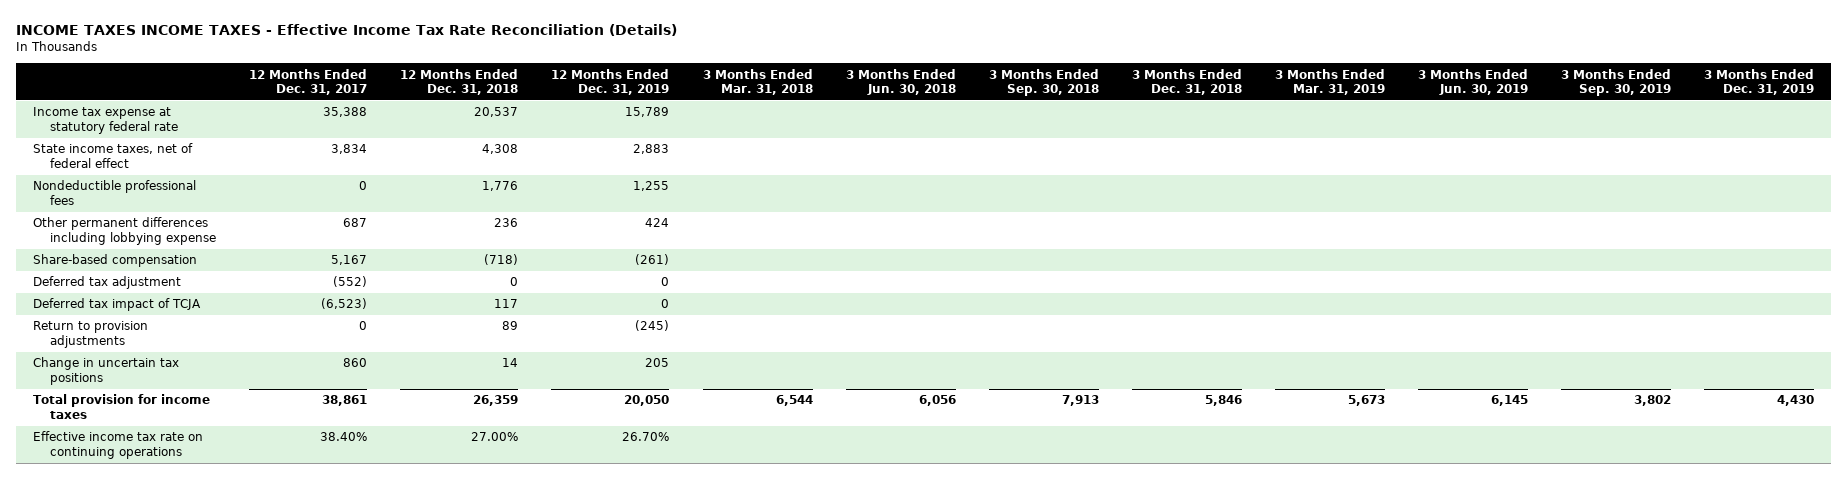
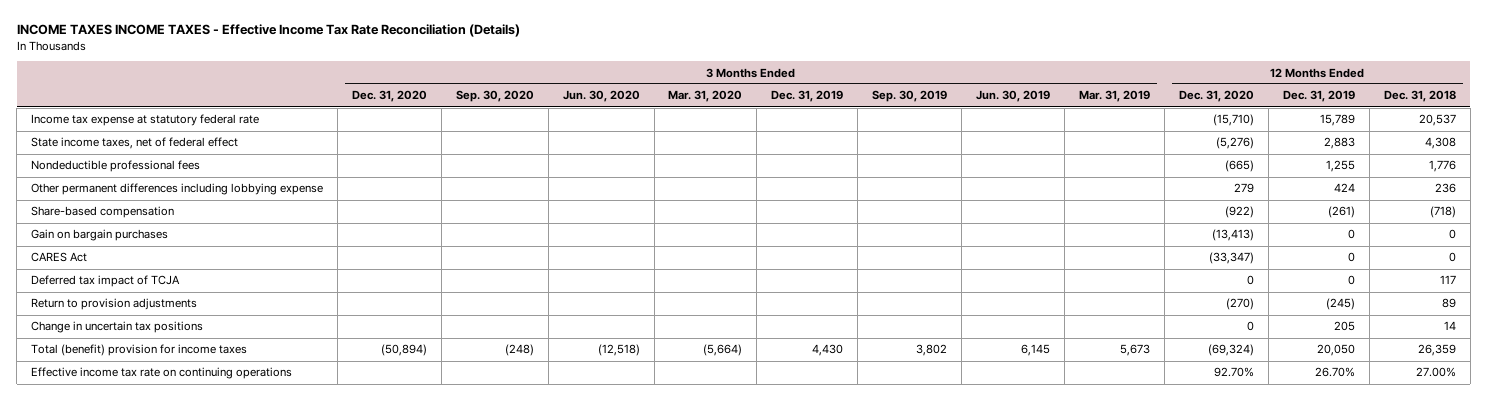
- | 12 Months Ended Dec. 31, 2017 | 12 Months Ended Dec. 31, 2018 | 12 Months Ended Dec. 31, 2019 | 3 Months Ended Mar. 31, 2018 | 3 Months Ended Jun. 30, 2018 | 3 Months Ended Sep. 30, 2018 | 3 Months Ended Dec. 31, 2018 | 3 Months Ended Mar. 31, 2019 | 3 Months Ended Jun. 30, 2019 | 3 Months Ended Sep. 30, 2019 | 3 Months Ended Dec. 31, 2019
+ | 3 Months Ended Dec. 31, 2020 | 3 Months Ended Sep. 30, 2020 | 3 Months Ended Jun. 30, 2020 | 3 Months Ended Mar. 31, 2020 | 3 Months Ended Dec. 31, 2019 | 3 Months Ended Sep. 30, 2019 | 3 Months Ended Jun. 30, 2019 | 3 Months Ended Mar. 31, 2019 | 12 Months Ended Dec. 31, 2020 | 12 Months Ended Dec. 31, 2019 | 12 Months Ended Dec. 31, 2018
- Deferred tax adjustment | (552) | 0 | 0 | | | | | | | |
+ Gain on bargain purchases | | | | | | | | | (13,413) | 0 | 0
+ CARES Act | | | | | | | | | (33,347) | 0 | 0
- Total provision for income taxes | 38,861 | 26,359 | 20,050 | 6,544 | 6,056 | 7,913 | 5,846 | 5,673 | 6,145 | 3,802 | 4,430
+ Total (benefit) provision for income taxes | (50,894) | (248) | (12,518) | (5,664) | 4,430 | 3,802 | 6,145 | 5,673 | (69,324) | 20,050 | 26,359

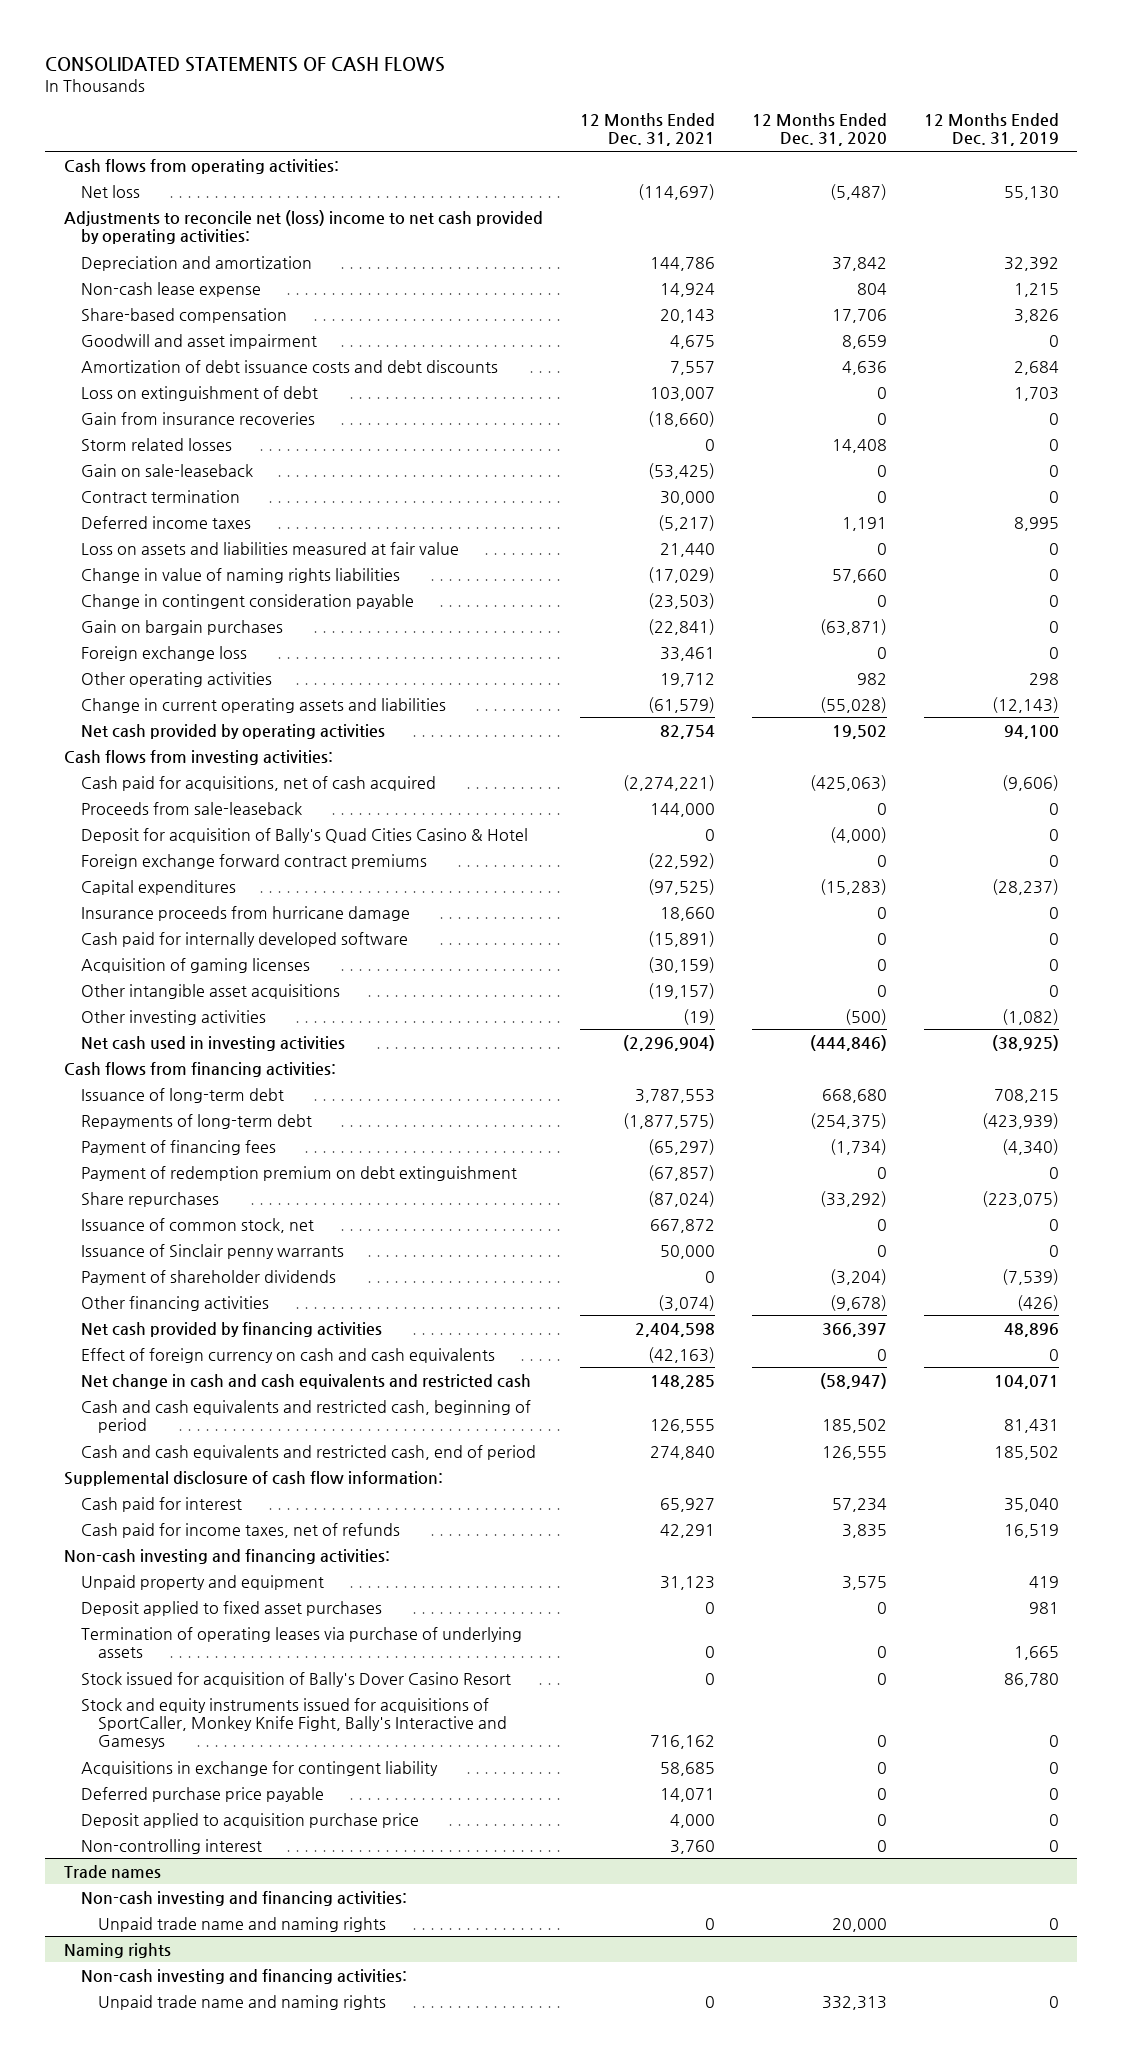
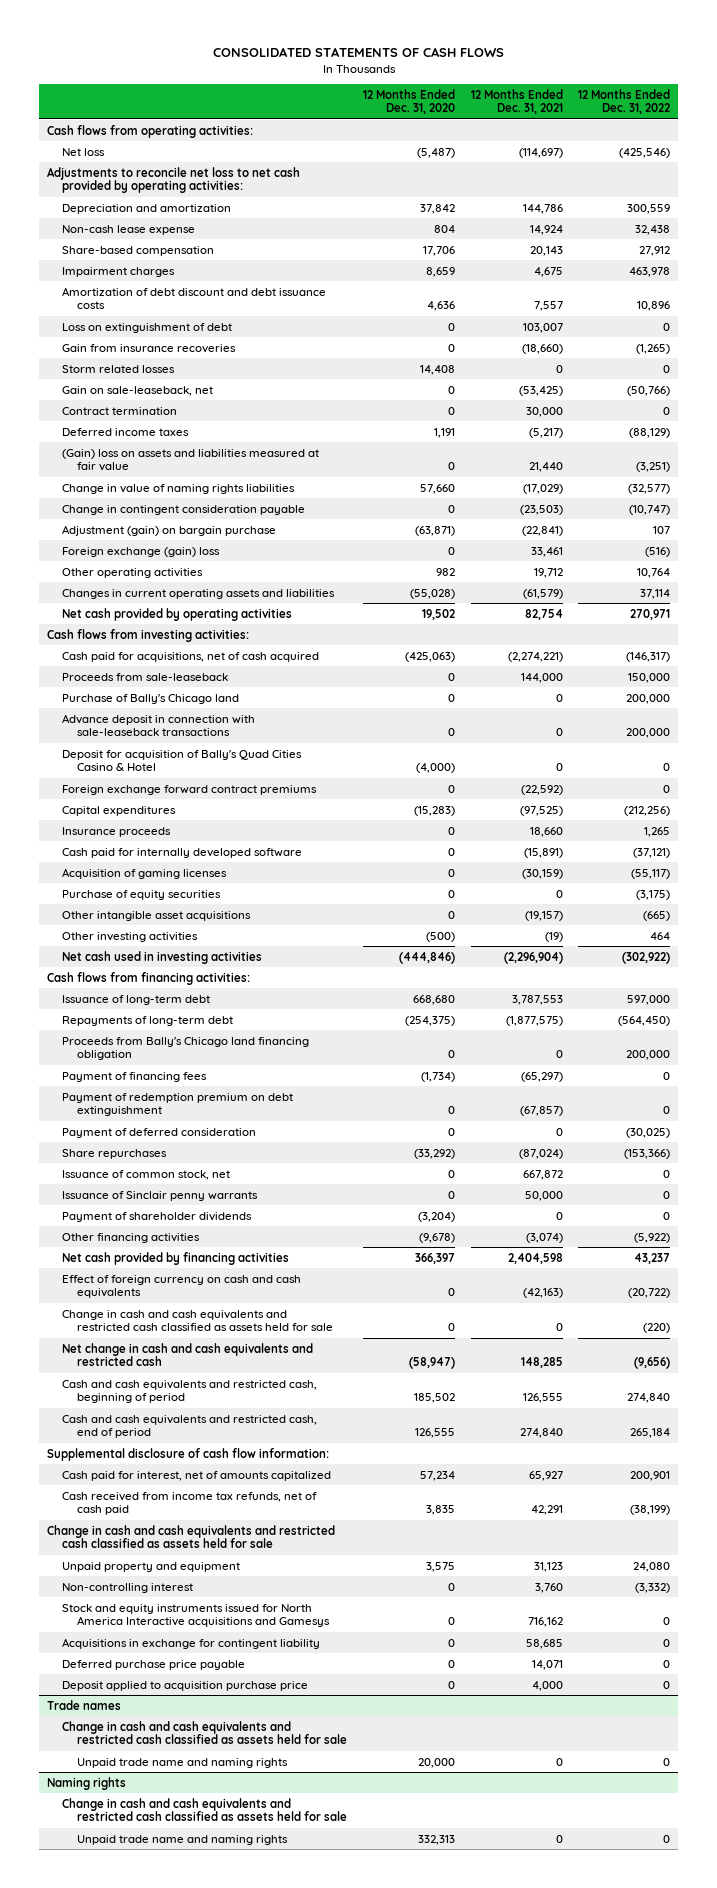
- | 12 Months Ended Dec. 31, 2021 | 12 Months Ended Dec. 31, 2020 | 12 Months Ended Dec. 31, 2019
+ | 12 Months Ended Dec. 31, 2020 | 12 Months Ended Dec. 31, 2021 | 12 Months Ended Dec. 31, 2022
- Adjustments to reconcile net (loss) income to net cash provided by operating activities:
+ Adjustments to reconcile net loss to net cash provided by operating activities:
- Goodwill and asset impairment | 4,675 | 8,659 | 0
- Amortization of debt issuance costs and debt discounts | 7,557 | 4,636 | 2,684
+ Impairment charges | 8,659 | 4,675 | 463,978
+ Amortization of debt discount and debt issuance costs | 4,636 | 7,557 | 10,896
- Gain on sale-leaseback | (53,425) | 0 | 0
+ Gain on sale-leaseback, net | 0 | (53,425) | (50,766)
- Loss on assets and liabilities measured at fair value | 21,440 | 0 | 0
+ (Gain) loss on assets and liabilities measured at fair value | 0 | 21,440 | (3,251)
- Gain on bargain purchases | (22,841) | (63,871) | 0
- Foreign exchange loss | 33,461 | 0 | 0
+ Adjustment (gain) on bargain purchase | (63,871) | (22,841) | 107
+ Foreign exchange (gain) loss | 0 | 33,461 | (516)
- Change in current operating assets and liabilities | (61,579) | (55,028) | (12,143)
+ Changes in current operating assets and liabilities | (55,028) | (61,579) | 37,114
+ Purchase of Bally's Chicago land | 0 | 0 | 200,000
+ Advance deposit in connection with sale-leaseback transactions | 0 | 0 | 200,000
- Insurance proceeds from hurricane damage | 18,660 | 0 | 0
+ Insurance proceeds | 0 | 18,660 | 1,265
+ Purchase of equity securities | 0 | 0 | (3,175)
+ Proceeds from Bally's Chicago land financing obligation | 0 | 0 | 200,000
+ Payment of deferred consideration | 0 | 0 | (30,025)
+ Change in cash and cash equivalents and restricted cash classified as assets held for sale | 0 | 0 | (220)
- Cash paid for interest | 65,927 | 57,234 | 35,040
- Cash paid for income taxes, net of refunds | 42,291 | 3,835 | 16,519
- Non-cash investing and financing activities:
+ Cash paid for interest, net of amounts capitalized | 57,234 | 65,927 | 200,901
+ Cash received from income tax refunds, net of cash paid | 3,835 | 42,291 | (38,199)
+ Change in cash and cash equivalents and restricted cash classified as assets held for sale
- Deposit applied to fixed asset purchases | 0 | 0 | 981
- Termination of operating leases via purchase of underlying assets | 0 | 0 | 1,665
- Stock issued for acquisition of Bally's Dover Casino Resort | 0 | 0 | 86,780
- Stock and equity instruments issued for acquisitions of SportCaller, Monkey Knife Fight, Bally's Interactive and Gamesys | 716,162 | 0 | 0
moved up: Non-controlling interest | 0 | 3,760 | (3,332)
+ Stock and equity instruments issued for North America Interactive acquisitions and Gamesys | 0 | 716,162 | 0
@ Trade names
- Non-cash investing and financing activities:
+ Change in cash and cash equivalents and restricted cash classified as assets held for sale
@ Naming rights
- Non-cash investing and financing activities:
+ Change in cash and cash equivalents and restricted cash classified as assets held for sale

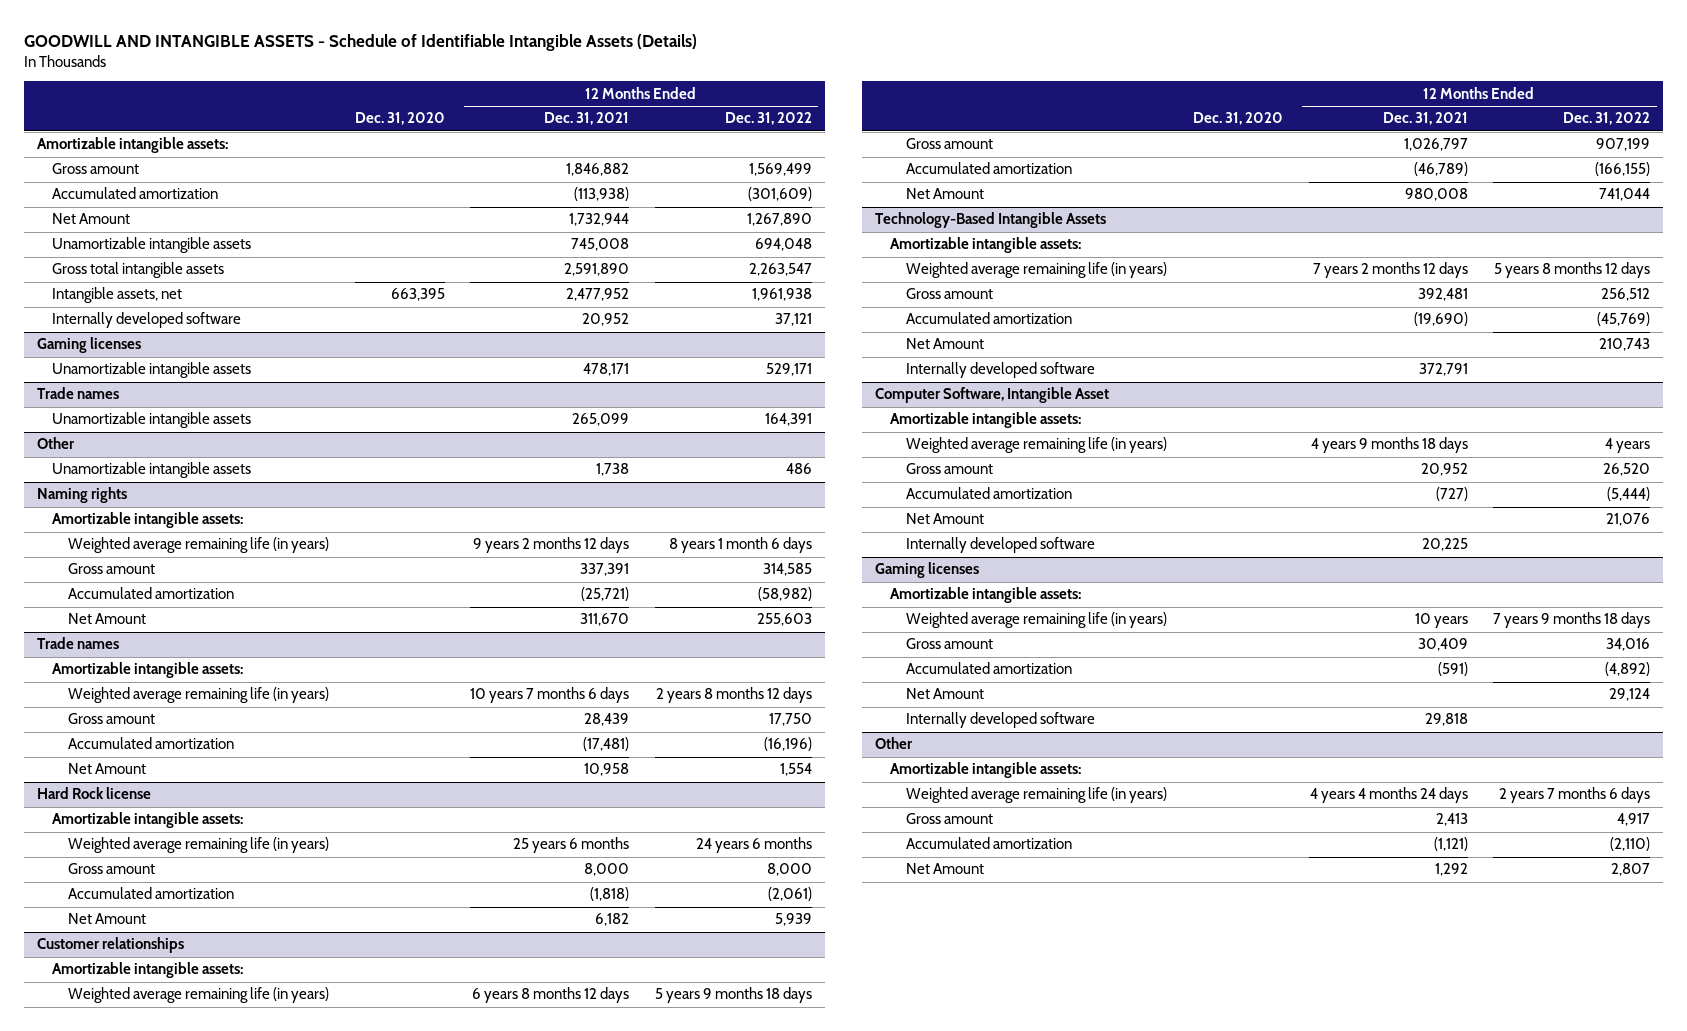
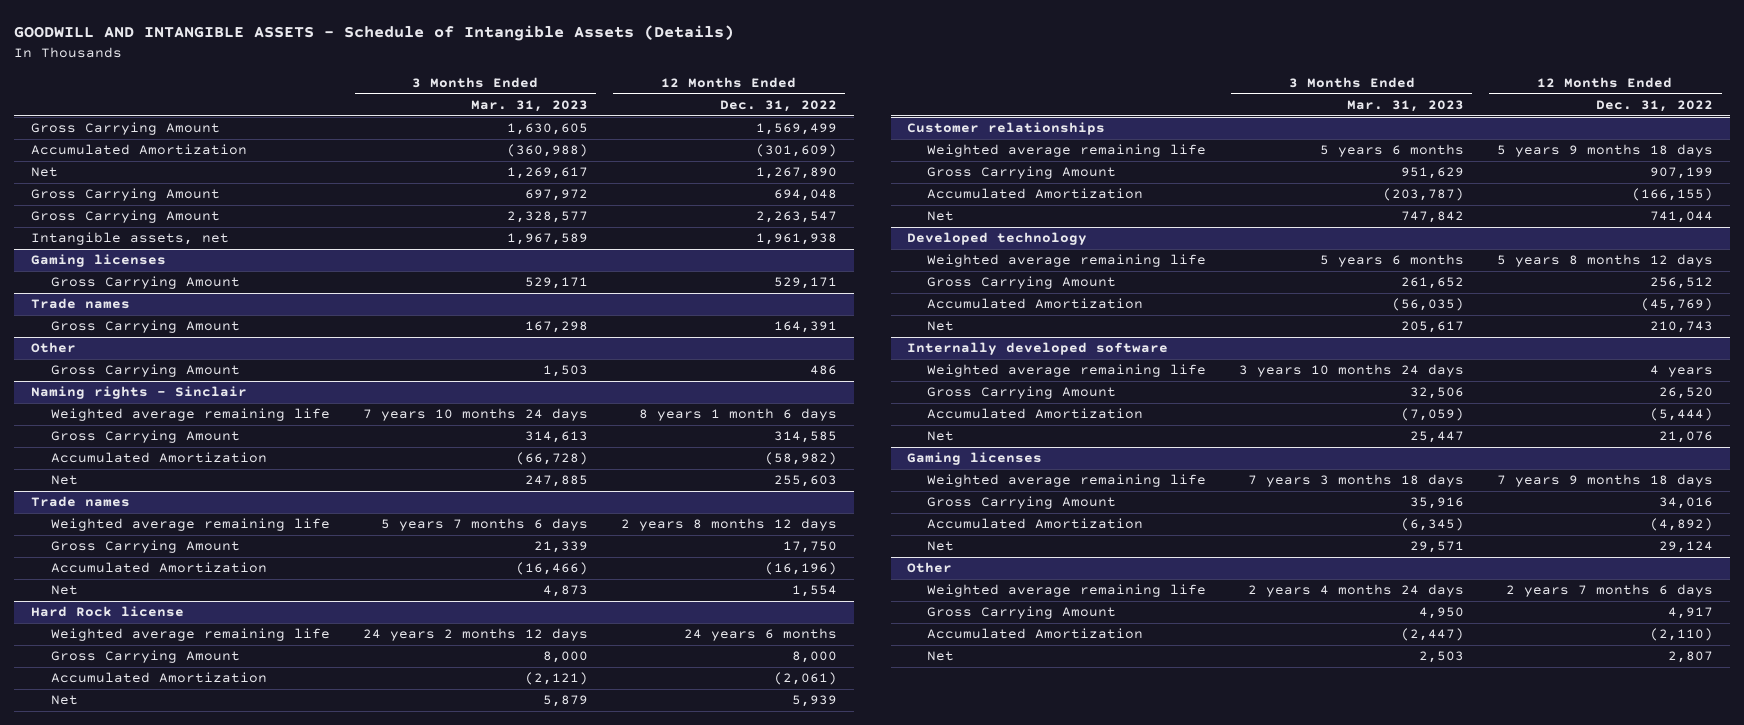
- GOODWILL AND INTANGIBLE ASSETS - Schedule of Identifiable Intangible Assets (Details)
+ GOODWILL AND INTANGIBLE ASSETS - Schedule of Intangible Assets (Details)
- | Dec. 31, 2020 | 12 Months Ended Dec. 31, 2021 | 12 Months Ended Dec. 31, 2022
+ | 3 Months Ended Mar. 31, 2023 | 12 Months Ended Dec. 31, 2022
- Amortizable intangible assets:
- Gross amount | | 1,846,882 | 1,569,499
- Accumulated amortization | | (113,938) | (301,609)
- Net Amount | | 1,732,944 | 1,267,890
- Unamortizable intangible assets | | 745,008 | 694,048
- Gross total intangible assets | | 2,591,890 | 2,263,547
+ Gross Carrying Amount | 1,630,605 | 1,569,499
+ Accumulated Amortization | (360,988) | (301,609)
+ Net | 1,269,617 | 1,267,890
+ Gross Carrying Amount | 697,972 | 694,048
+ Gross Carrying Amount | 2,328,577 | 2,263,547
- Internally developed software | | 20,952 | 37,121
@ Gaming licenses
- Unamortizable intangible assets | | 478,171 | 529,171
+ Gross Carrying Amount | 529,171 | 529,171
@ Trade names
- Unamortizable intangible assets | | 265,099 | 164,391
+ Gross Carrying Amount | 167,298 | 164,391
@ Other
- Unamortizable intangible assets | | 1,738 | 486
- Naming rights
- Amortizable intangible assets:
- Weighted average remaining life (in years) | | 9 years 2 months 12 days | 8 years 1 month 6 days
- Gross amount | | 337,391 | 314,585
- Accumulated amortization | | (25,721) | (58,982)
- Net Amount | | 311,670 | 255,603
@ Other
+ Gross Carrying Amount | 1,503 | 486
+ Naming rights - Sinclair
+ Weighted average remaining life | 7 years 10 months 24 days | 8 years 1 month 6 days
+ Gross Carrying Amount | 314,613 | 314,585
+ Accumulated Amortization | (66,728) | (58,982)
+ Net | 247,885 | 255,603
@ Trade names
- Amortizable intangible assets:
- Weighted average remaining life (in years) | | 10 years 7 months 6 days | 2 years 8 months 12 days
- Gross amount | | 28,439 | 17,750
- Accumulated amortization | | (17,481) | (16,196)
- Net Amount | | 10,958 | 1,554
+ Weighted average remaining life | 5 years 7 months 6 days | 2 years 8 months 12 days
+ Gross Carrying Amount | 21,339 | 17,750
+ Accumulated Amortization | (16,466) | (16,196)
+ Net | 4,873 | 1,554
@ Hard Rock license
- Amortizable intangible assets:
- Weighted average remaining life (in years) | | 25 years 6 months | 24 years 6 months
- Gross amount | | 8,000 | 8,000
- Accumulated amortization | | (1,818) | (2,061)
- Net Amount | | 6,182 | 5,939
+ Weighted average remaining life | 24 years 2 months 12 days | 24 years 6 months
+ Gross Carrying Amount | 8,000 | 8,000
+ Accumulated Amortization | (2,121) | (2,061)
+ Net | 5,879 | 5,939
@ Customer relationships
- Amortizable intangible assets:
- Weighted average remaining life (in years) | | 6 years 8 months 12 days | 5 years 9 months 18 days
- Gross amount | | 1,026,797 | 907,199
- Accumulated amortization | | (46,789) | (166,155)
- Net Amount | | 980,008 | 741,044
- Technology-Based Intangible Assets
- Amortizable intangible assets:
- Weighted average remaining life (in years) | | 7 years 2 months 12 days | 5 years 8 months 12 days
- Gross amount | | 392,481 | 256,512
- Accumulated amortization | | (19,690) | (45,769)
- Net Amount | | | 210,743
- Internally developed software | | 372,791 |
- Computer Software, Intangible Asset
- Amortizable intangible assets:
- Weighted average remaining life (in years) | | 4 years 9 months 18 days | 4 years
- Gross amount | | 20,952 | 26,520
- Accumulated amortization | | (727) | (5,444)
- Net Amount | | | 21,076
- Internally developed software | | 20,225 |
@ Customer relationships
+ Weighted average remaining life | 5 years 6 months | 5 years 9 months 18 days
+ Gross Carrying Amount | 951,629 | 907,199
+ Accumulated Amortization | (203,787) | (166,155)
+ Net | 747,842 | 741,044
+ Developed technology
+ Weighted average remaining life | 5 years 6 months | 5 years 8 months 12 days
+ Gross Carrying Amount | 261,652 | 256,512
+ Accumulated Amortization | (56,035) | (45,769)
+ Net | 205,617 | 210,743
+ Internally developed software
+ Weighted average remaining life | 3 years 10 months 24 days | 4 years
+ Gross Carrying Amount | 32,506 | 26,520
+ Accumulated Amortization | (7,059) | (5,444)
+ Net | 25,447 | 21,076
@ Gaming licenses
- Amortizable intangible assets:
- Weighted average remaining life (in years) | | 10 years | 7 years 9 months 18 days
- Gross amount | | 30,409 | 34,016
- Accumulated amortization | | (591) | (4,892)
- Net Amount | | | 29,124
- Internally developed software | | 29,818 |
+ Weighted average remaining life | 7 years 3 months 18 days | 7 years 9 months 18 days
+ Gross Carrying Amount | 35,916 | 34,016
+ Accumulated Amortization | (6,345) | (4,892)
+ Net | 29,571 | 29,124
@ Other
- Amortizable intangible assets:
- Weighted average remaining life (in years) | | 4 years 4 months 24 days | 2 years 7 months 6 days
- Gross amount | | 2,413 | 4,917
- Accumulated amortization | | (1,121) | (2,110)
- Net Amount | | 1,292 | 2,807
+ Weighted average remaining life | 2 years 4 months 24 days | 2 years 7 months 6 days
+ Gross Carrying Amount | 4,950 | 4,917
+ Accumulated Amortization | (2,447) | (2,110)
+ Net | 2,503 | 2,807

